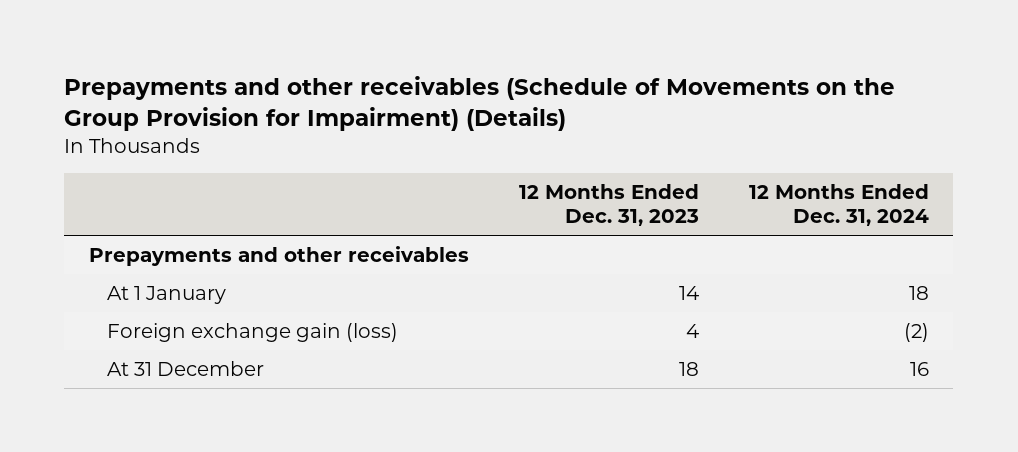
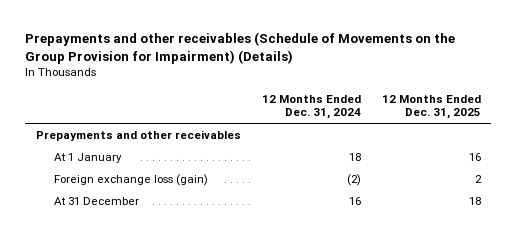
- | 12 Months Ended Dec. 31, 2023 | 12 Months Ended Dec. 31, 2024
+ | 12 Months Ended Dec. 31, 2024 | 12 Months Ended Dec. 31, 2025
- Foreign exchange gain (loss) | 4 | (2)
+ Foreign exchange loss (gain) | (2) | 2

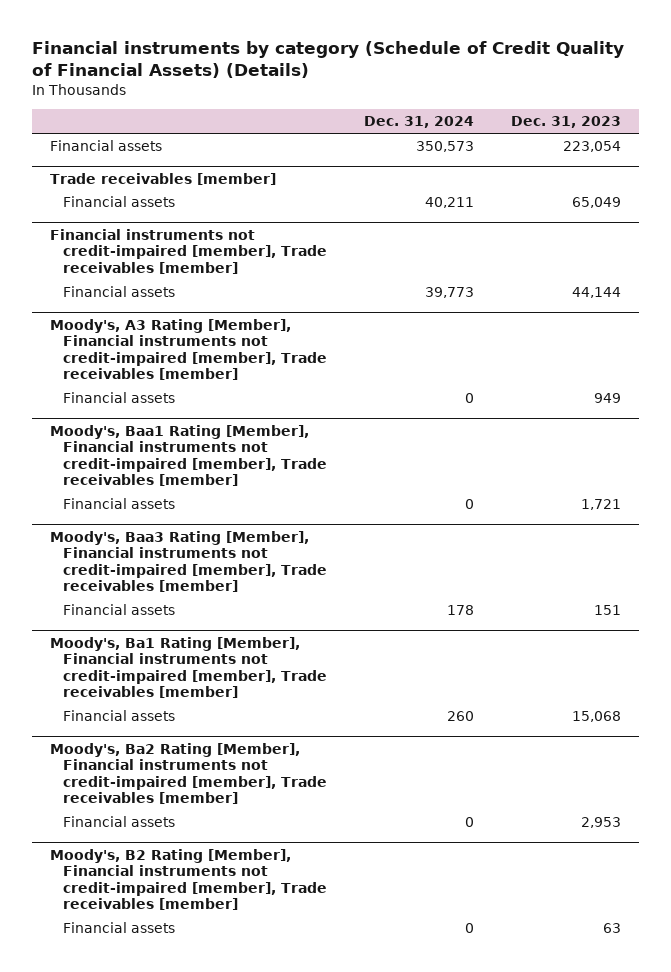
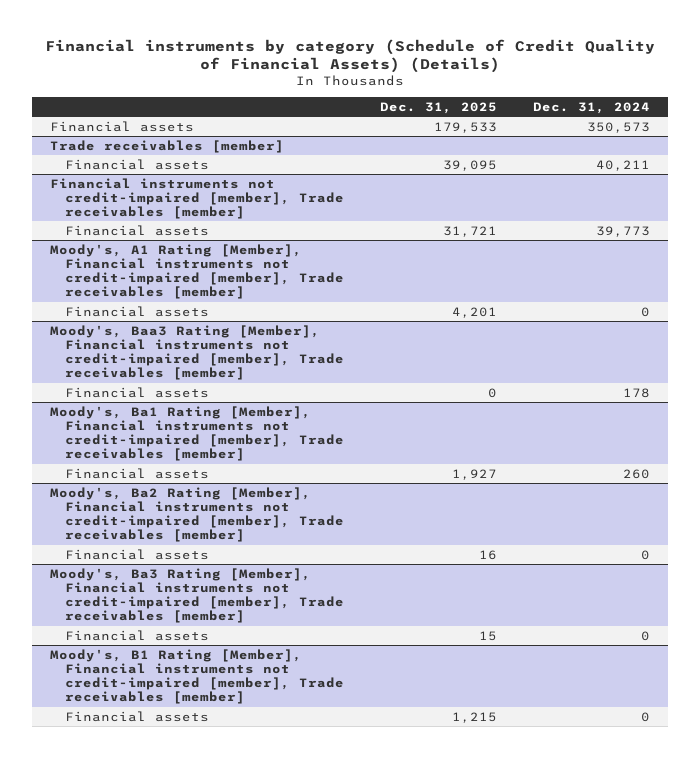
- | Dec. 31, 2024 | Dec. 31, 2023
+ | Dec. 31, 2025 | Dec. 31, 2024
- Moody's, A3 Rating [Member], Financial instruments not credit-impaired [member], Trade receivables [member]
- Financial assets | 0 | 949
- Moody's, Baa1 Rating [Member], Financial instruments not credit-impaired [member], Trade receivables [member]
+ Moody's, A1 Rating [Member], Financial instruments not credit-impaired [member], Trade receivables [member]
- Moody's, B2 Rating [Member], Financial instruments not credit-impaired [member], Trade receivables [member]
+ Moody's, Ba3 Rating [Member], Financial instruments not credit-impaired [member], Trade receivables [member]
+ Moody's, B1 Rating [Member], Financial instruments not credit-impaired [member], Trade receivables [member]
+ Financial assets | 1,215 | 0

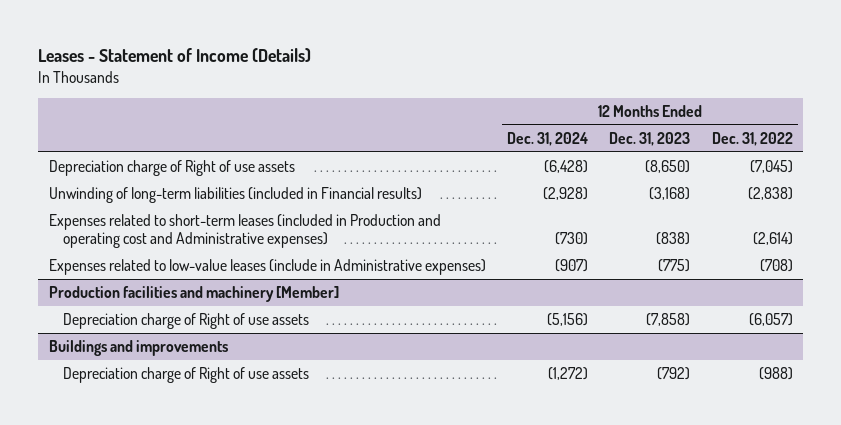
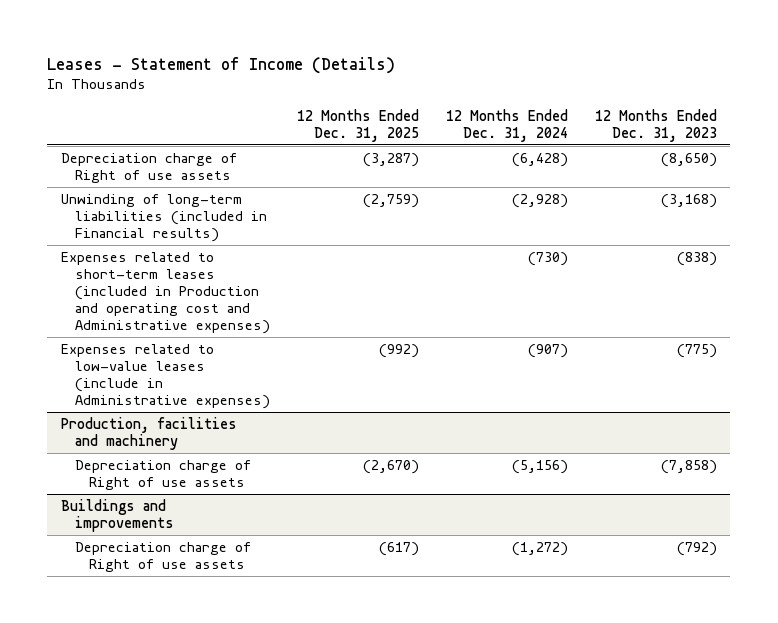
- | 12 Months Ended Dec. 31, 2024 | 12 Months Ended Dec. 31, 2023 | 12 Months Ended Dec. 31, 2022
+ | 12 Months Ended Dec. 31, 2025 | 12 Months Ended Dec. 31, 2024 | 12 Months Ended Dec. 31, 2023
- Production facilities and machinery [Member]
+ Production, facilities and machinery

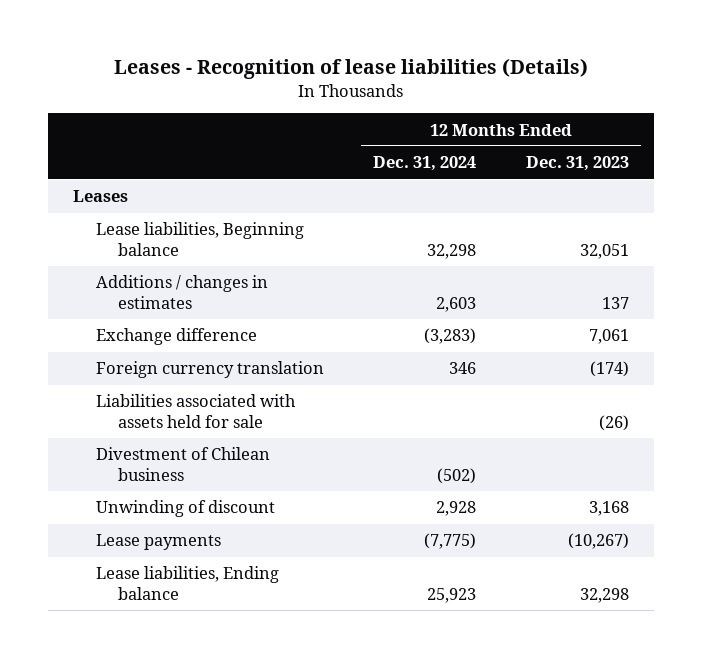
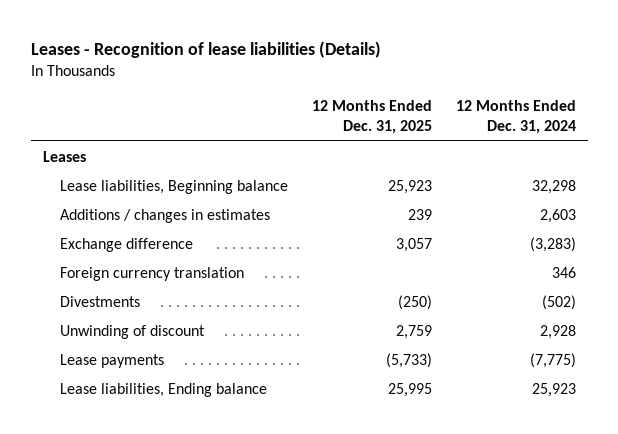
- | 12 Months Ended Dec. 31, 2024 | 12 Months Ended Dec. 31, 2023
+ | 12 Months Ended Dec. 31, 2025 | 12 Months Ended Dec. 31, 2024
- Liabilities associated with assets held for sale | | (26)
- Divestment of Chilean business | (502) |
+ Divestments | (250) | (502)

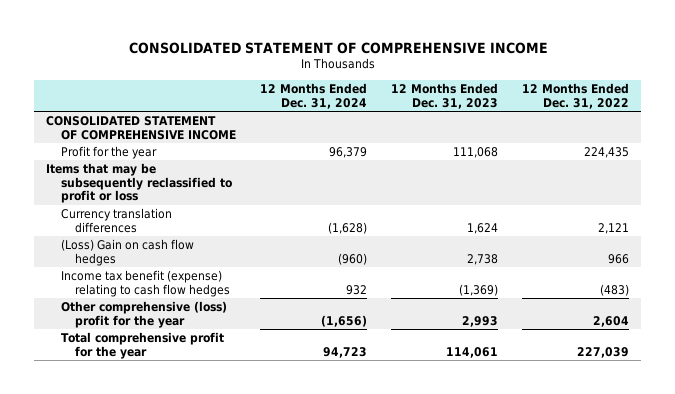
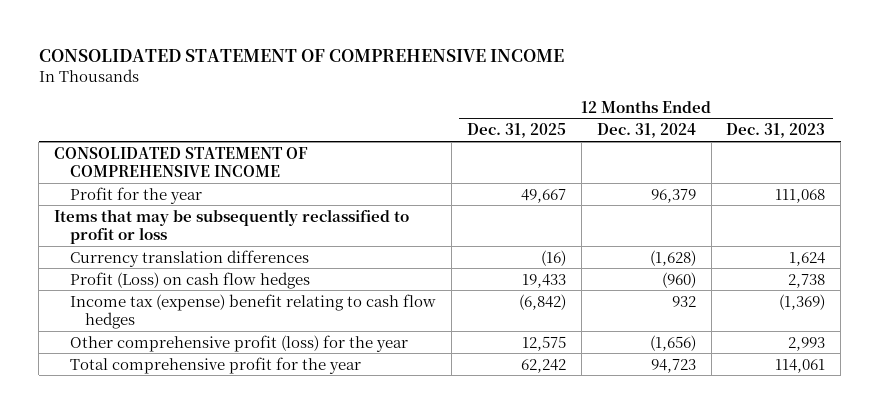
- | 12 Months Ended Dec. 31, 2024 | 12 Months Ended Dec. 31, 2023 | 12 Months Ended Dec. 31, 2022
+ | 12 Months Ended Dec. 31, 2025 | 12 Months Ended Dec. 31, 2024 | 12 Months Ended Dec. 31, 2023
- (Loss) Gain on cash flow hedges | (960) | 2,738 | 966
- Income tax benefit (expense) relating to cash flow hedges | 932 | (1,369) | (483)
- Other comprehensive (loss) profit for the year | (1,656) | 2,993 | 2,604
+ Profit (Loss) on cash flow hedges | 19,433 | (960) | 2,738
+ Income tax (expense) benefit relating to cash flow hedges | (6,842) | 932 | (1,369)
+ Other comprehensive profit (loss) for the year | 12,575 | (1,656) | 2,993

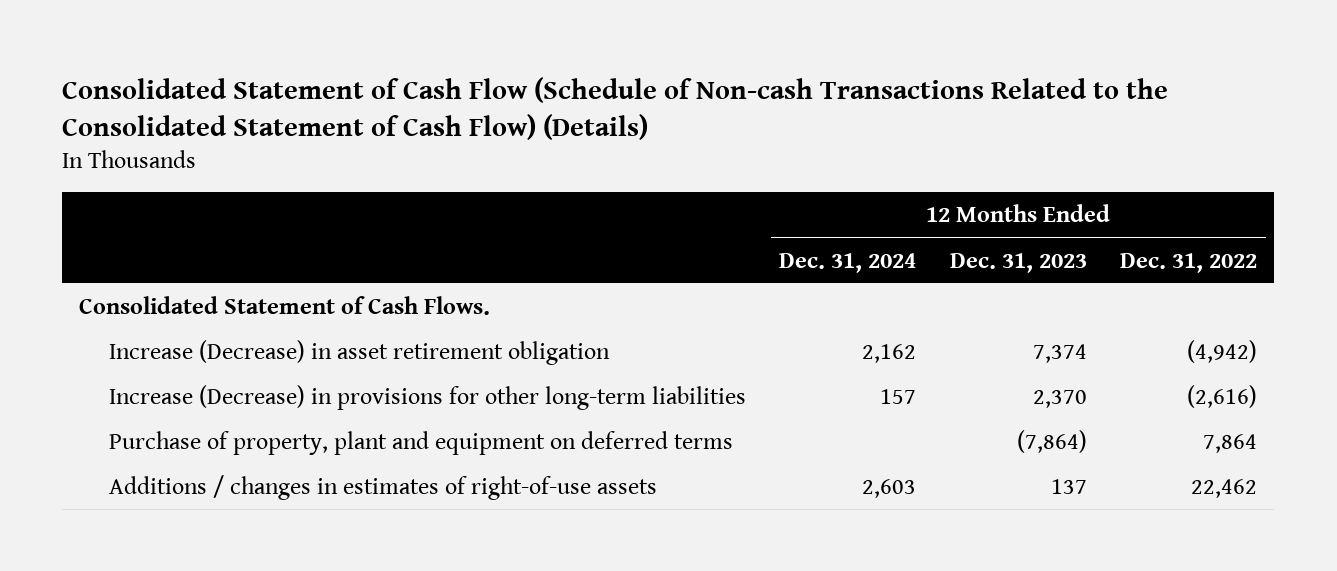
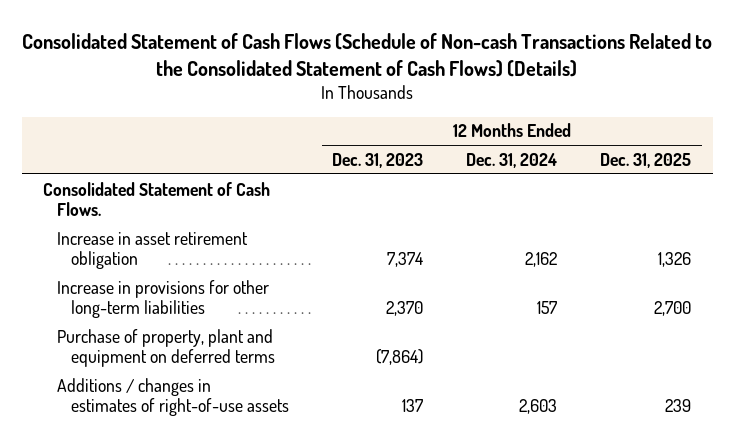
- Consolidated Statement of Cash Flow (Schedule of Non-cash Transactions Related to the Consolidated Statement of Cash Flow) (Details)
+ Consolidated Statement of Cash Flows (Schedule of Non-cash Transactions Related to the Consolidated Statement of Cash Flows) (Details)
- | 12 Months Ended Dec. 31, 2024 | 12 Months Ended Dec. 31, 2023 | 12 Months Ended Dec. 31, 2022
+ | 12 Months Ended Dec. 31, 2023 | 12 Months Ended Dec. 31, 2024 | 12 Months Ended Dec. 31, 2025
- Increase (Decrease) in asset retirement obligation | 2,162 | 7,374 | (4,942)
- Increase (Decrease) in provisions for other long-term liabilities | 157 | 2,370 | (2,616)
+ Increase in asset retirement obligation | 7,374 | 2,162 | 1,326
+ Increase in provisions for other long-term liabilities | 2,370 | 157 | 2,700

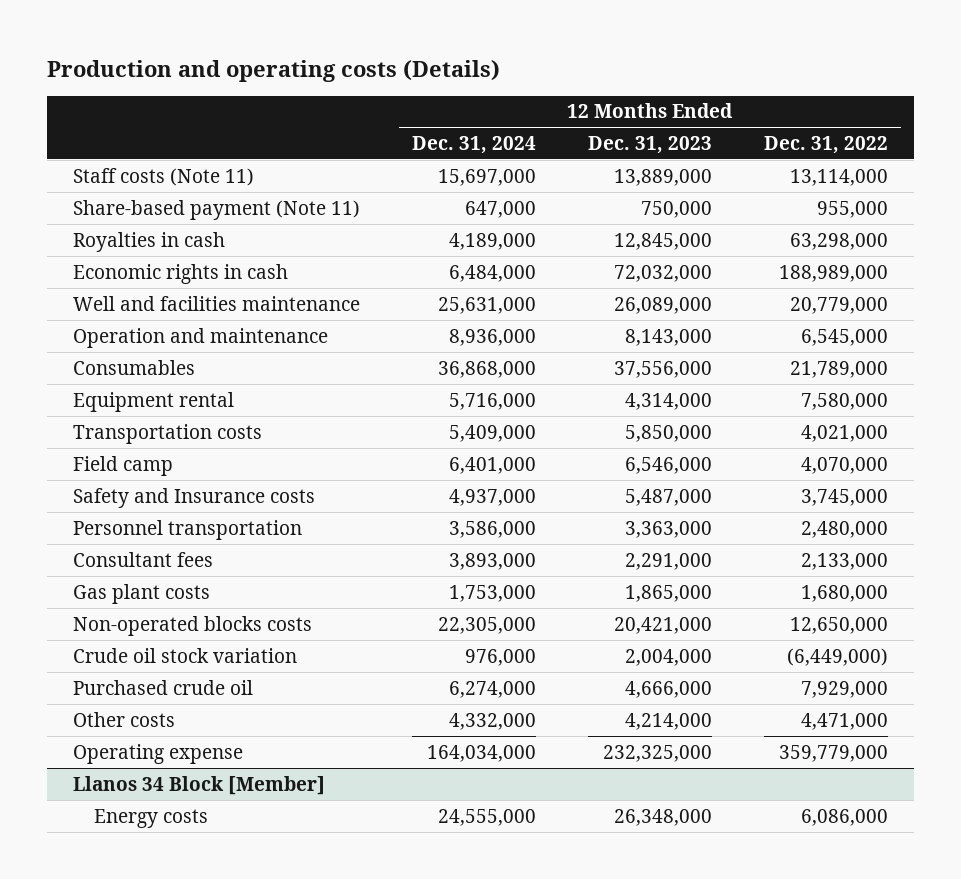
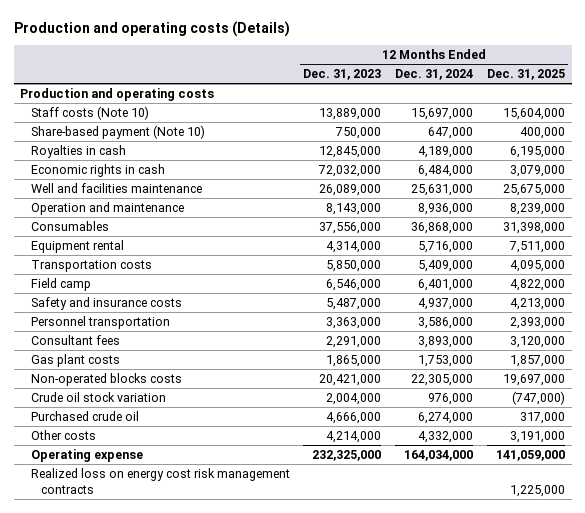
- | 12 Months Ended Dec. 31, 2024 | 12 Months Ended Dec. 31, 2023 | 12 Months Ended Dec. 31, 2022
+ | 12 Months Ended Dec. 31, 2023 | 12 Months Ended Dec. 31, 2024 | 12 Months Ended Dec. 31, 2025
- Staff costs (Note 11) | 15,697,000 | 13,889,000 | 13,114,000
- Share-based payment (Note 11) | 647,000 | 750,000 | 955,000
+ Production and operating costs
+ Staff costs (Note 10) | 13,889,000 | 15,697,000 | 15,604,000
+ Share-based payment (Note 10) | 750,000 | 647,000 | 400,000
- Safety and Insurance costs | 4,937,000 | 5,487,000 | 3,745,000
+ Safety and insurance costs | 5,487,000 | 4,937,000 | 4,213,000
- Llanos 34 Block [Member]
- Energy costs | 24,555,000 | 26,348,000 | 6,086,000
+ Realized loss on energy cost risk management contracts | | | 1,225,000

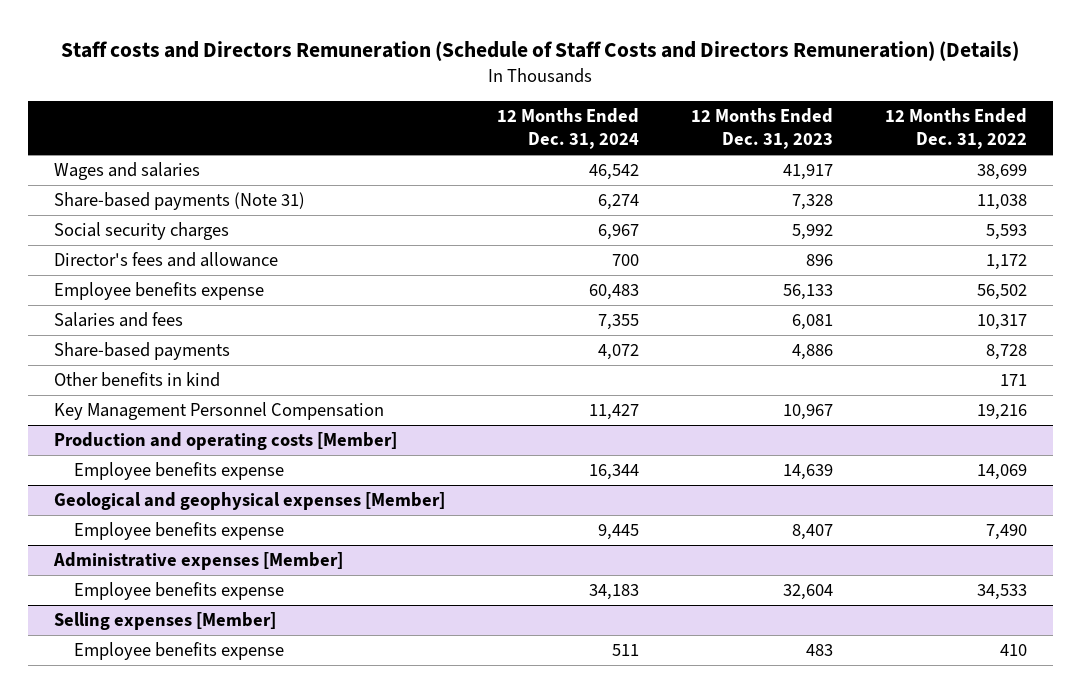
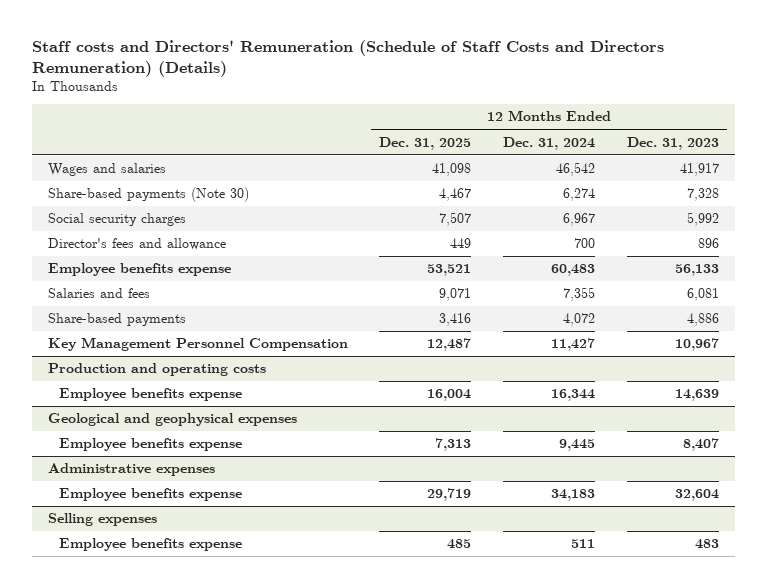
- Staff costs and Directors Remuneration (Schedule of Staff Costs and Directors Remuneration) (Details)
+ Staff costs and Directors' Remuneration (Schedule of Staff Costs and Directors Remuneration) (Details)
- | 12 Months Ended Dec. 31, 2024 | 12 Months Ended Dec. 31, 2023 | 12 Months Ended Dec. 31, 2022
+ | 12 Months Ended Dec. 31, 2025 | 12 Months Ended Dec. 31, 2024 | 12 Months Ended Dec. 31, 2023
- Share-based payments (Note 31) | 6,274 | 7,328 | 11,038
+ Share-based payments (Note 30) | 4,467 | 6,274 | 7,328
- Other benefits in kind | | | 171
- Production and operating costs [Member]
+ Production and operating costs
- Geological and geophysical expenses [Member]
+ Geological and geophysical expenses
- Administrative expenses [Member]
+ Administrative expenses
- Selling expenses [Member]
+ Selling expenses

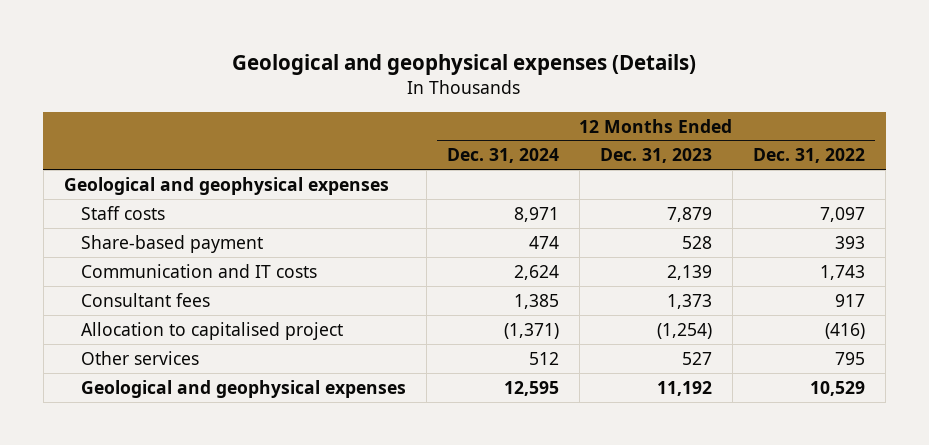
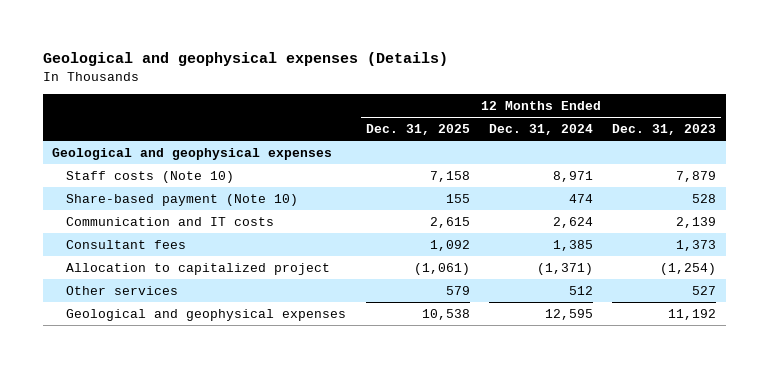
- | 12 Months Ended Dec. 31, 2024 | 12 Months Ended Dec. 31, 2023 | 12 Months Ended Dec. 31, 2022
+ | 12 Months Ended Dec. 31, 2025 | 12 Months Ended Dec. 31, 2024 | 12 Months Ended Dec. 31, 2023
- Staff costs | 8,971 | 7,879 | 7,097
- Share-based payment | 474 | 528 | 393
+ Staff costs (Note 10) | 7,158 | 8,971 | 7,879
+ Share-based payment (Note 10) | 155 | 474 | 528
- Allocation to capitalised project | (1,371) | (1,254) | (416)
+ Allocation to capitalized project | (1,061) | (1,371) | (1,254)

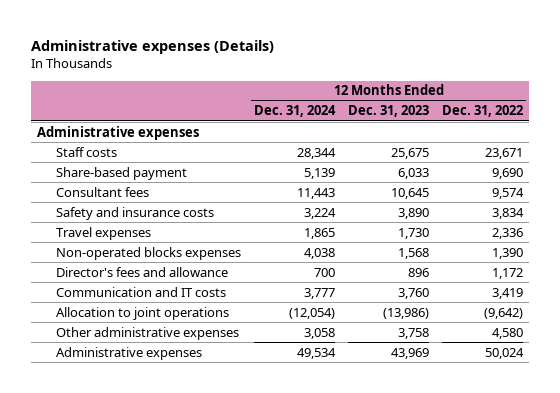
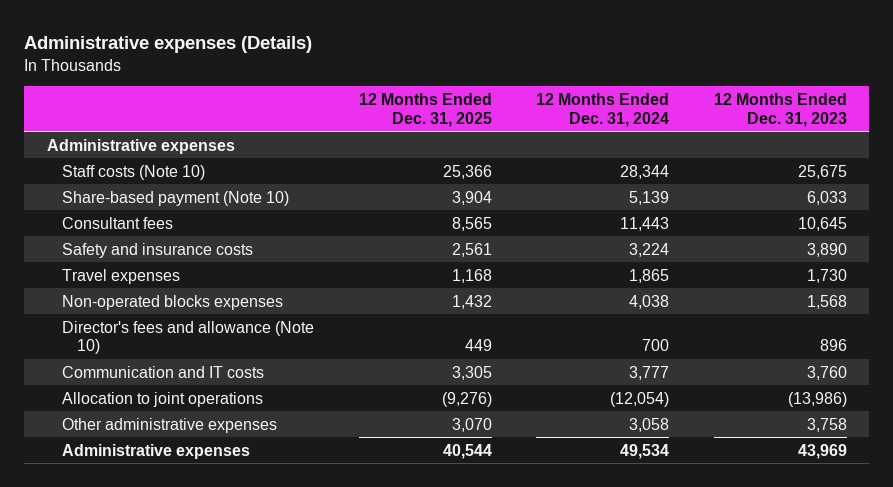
- | 12 Months Ended Dec. 31, 2024 | 12 Months Ended Dec. 31, 2023 | 12 Months Ended Dec. 31, 2022
+ | 12 Months Ended Dec. 31, 2025 | 12 Months Ended Dec. 31, 2024 | 12 Months Ended Dec. 31, 2023
- Staff costs | 28,344 | 25,675 | 23,671
- Share-based payment | 5,139 | 6,033 | 9,690
+ Staff costs (Note 10) | 25,366 | 28,344 | 25,675
+ Share-based payment (Note 10) | 3,904 | 5,139 | 6,033
- Director's fees and allowance | 700 | 896 | 1,172
+ Director's fees and allowance (Note 10) | 449 | 700 | 896

